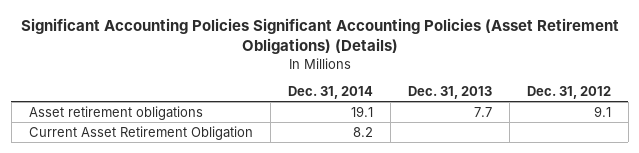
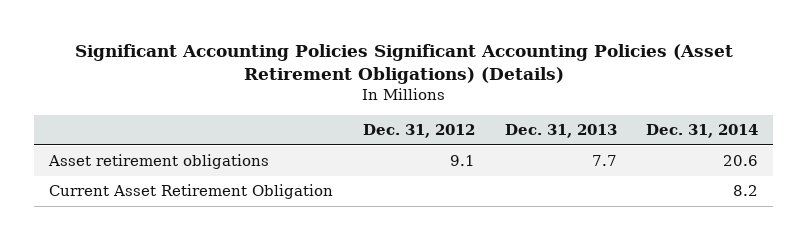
- | Dec. 31, 2014 | Dec. 31, 2013 | Dec. 31, 2012
+ | Dec. 31, 2012 | Dec. 31, 2013 | Dec. 31, 2014
- Asset retirement obligations | 19.1 | 7.7 | 9.1
+ Asset retirement obligations | 9.1 | 7.7 | 20.6

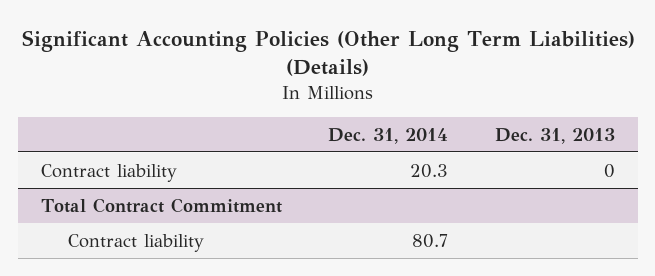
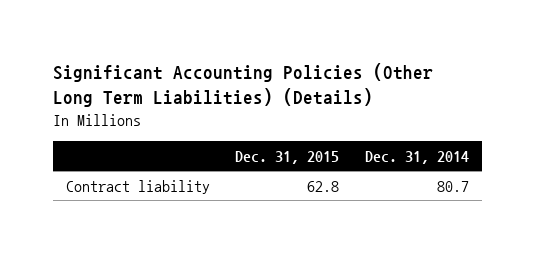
- | Dec. 31, 2014 | Dec. 31, 2013
+ | Dec. 31, 2015 | Dec. 31, 2014
- Contract liability | 20.3 | 0
- Total Contract Commitment

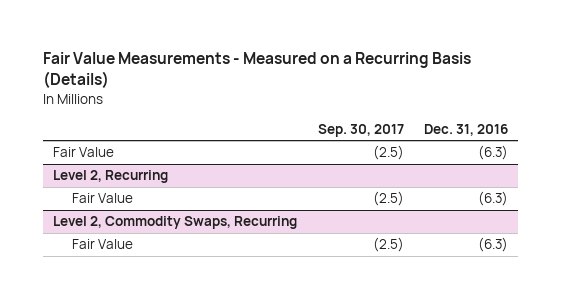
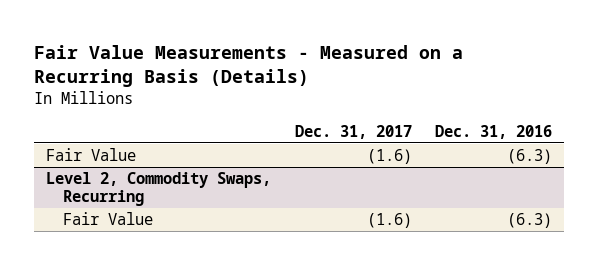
- | Sep. 30, 2017 | Dec. 31, 2016
+ | Dec. 31, 2017 | Dec. 31, 2016
- Level 2, Recurring
- Fair Value | (2.5) | (6.3)

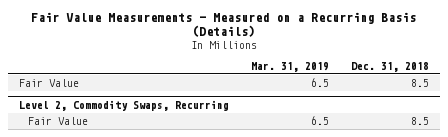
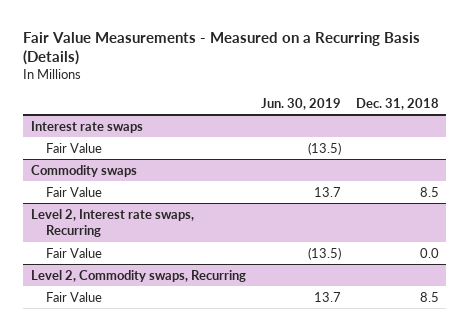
- | Mar. 31, 2019 | Dec. 31, 2018
+ | Jun. 30, 2019 | Dec. 31, 2018
+ Interest rate swaps
+ Fair Value | (13.5) |
+ Commodity swaps
- Level 2, Commodity Swaps, Recurring
+ Level 2, Interest rate swaps, Recurring
+ Fair Value | (13.5) | 0.0
+ Level 2, Commodity swaps, Recurring

